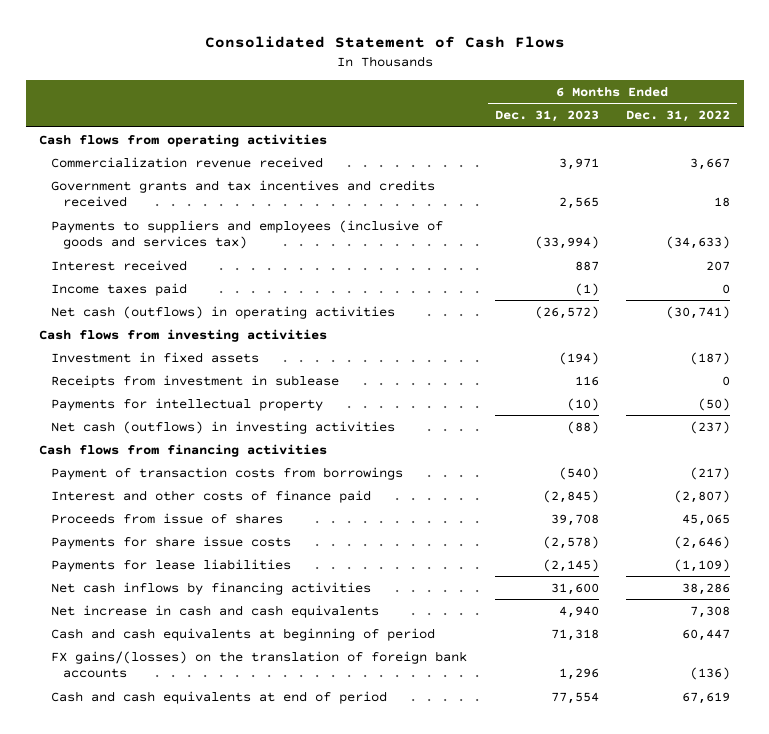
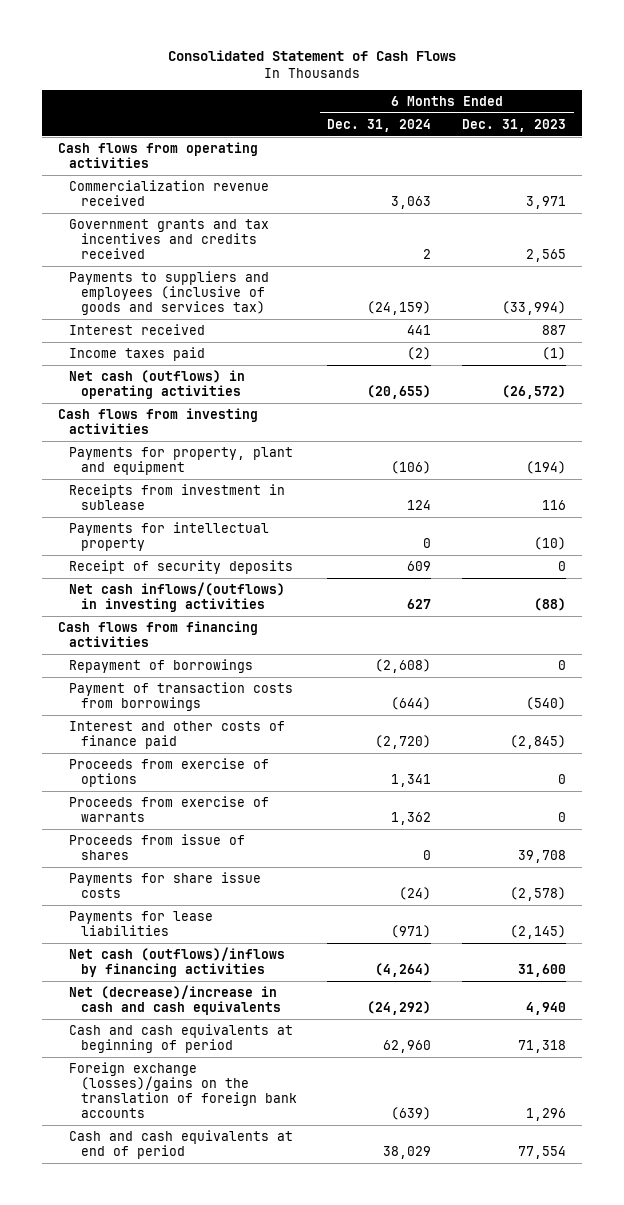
- | 6 Months Ended Dec. 31, 2023 | 6 Months Ended Dec. 31, 2022
+ | 6 Months Ended Dec. 31, 2024 | 6 Months Ended Dec. 31, 2023
- Investment in fixed assets | (194) | (187)
+ Payments for property, plant and equipment | (106) | (194)
- Net cash (outflows) in investing activities | (88) | (237)
+ Receipt of security deposits | 609 | 0
+ Net cash inflows/(outflows) in investing activities | 627 | (88)
+ Repayment of borrowings | (2,608) | 0
+ Proceeds from exercise of options | 1,341 | 0
+ Proceeds from exercise of warrants | 1,362 | 0
- Net cash inflows by financing activities | 31,600 | 38,286
- Net increase in cash and cash equivalents | 4,940 | 7,308
+ Net cash (outflows)/inflows by financing activities | (4,264) | 31,600
+ Net (decrease)/increase in cash and cash equivalents | (24,292) | 4,940
- FX gains/(losses) on the translation of foreign bank accounts | 1,296 | (136)
+ Foreign exchange (losses)/gains on the translation of foreign bank accounts | (639) | 1,296

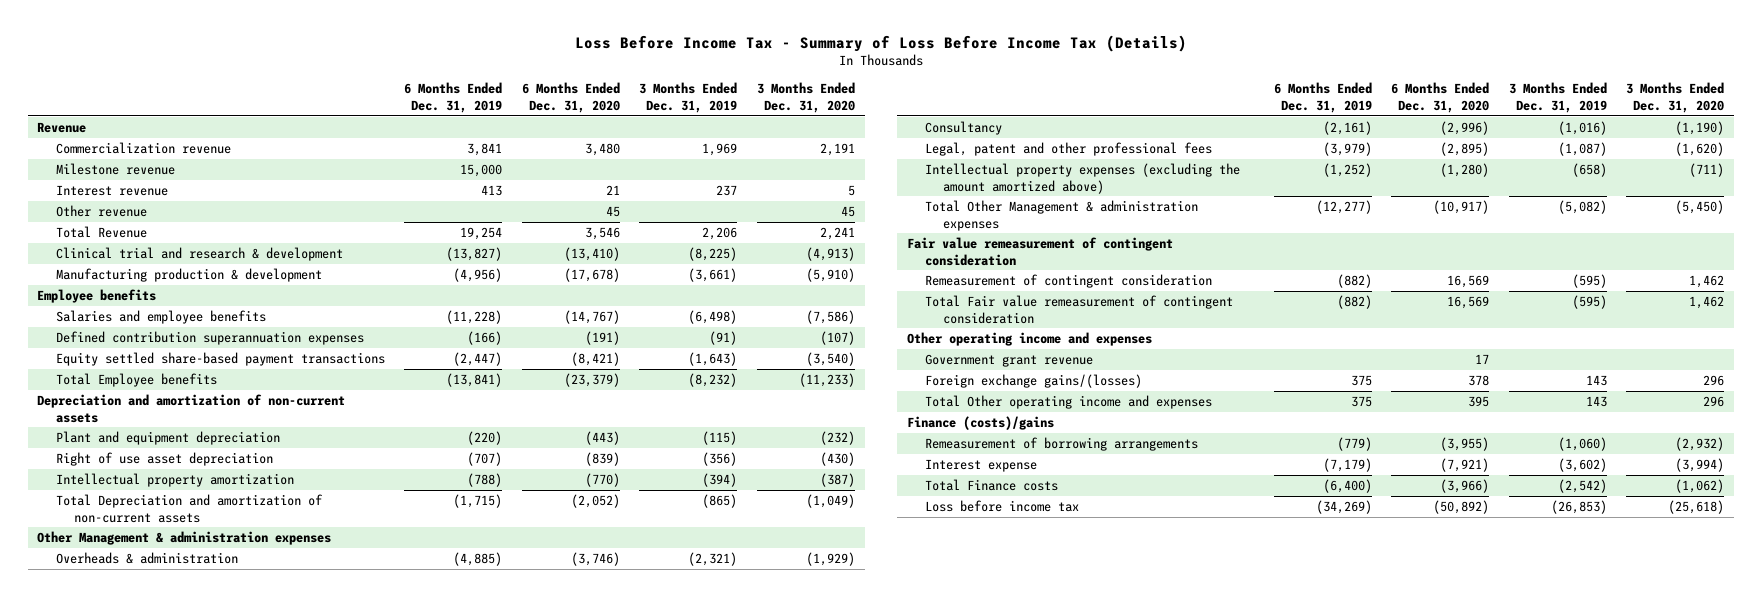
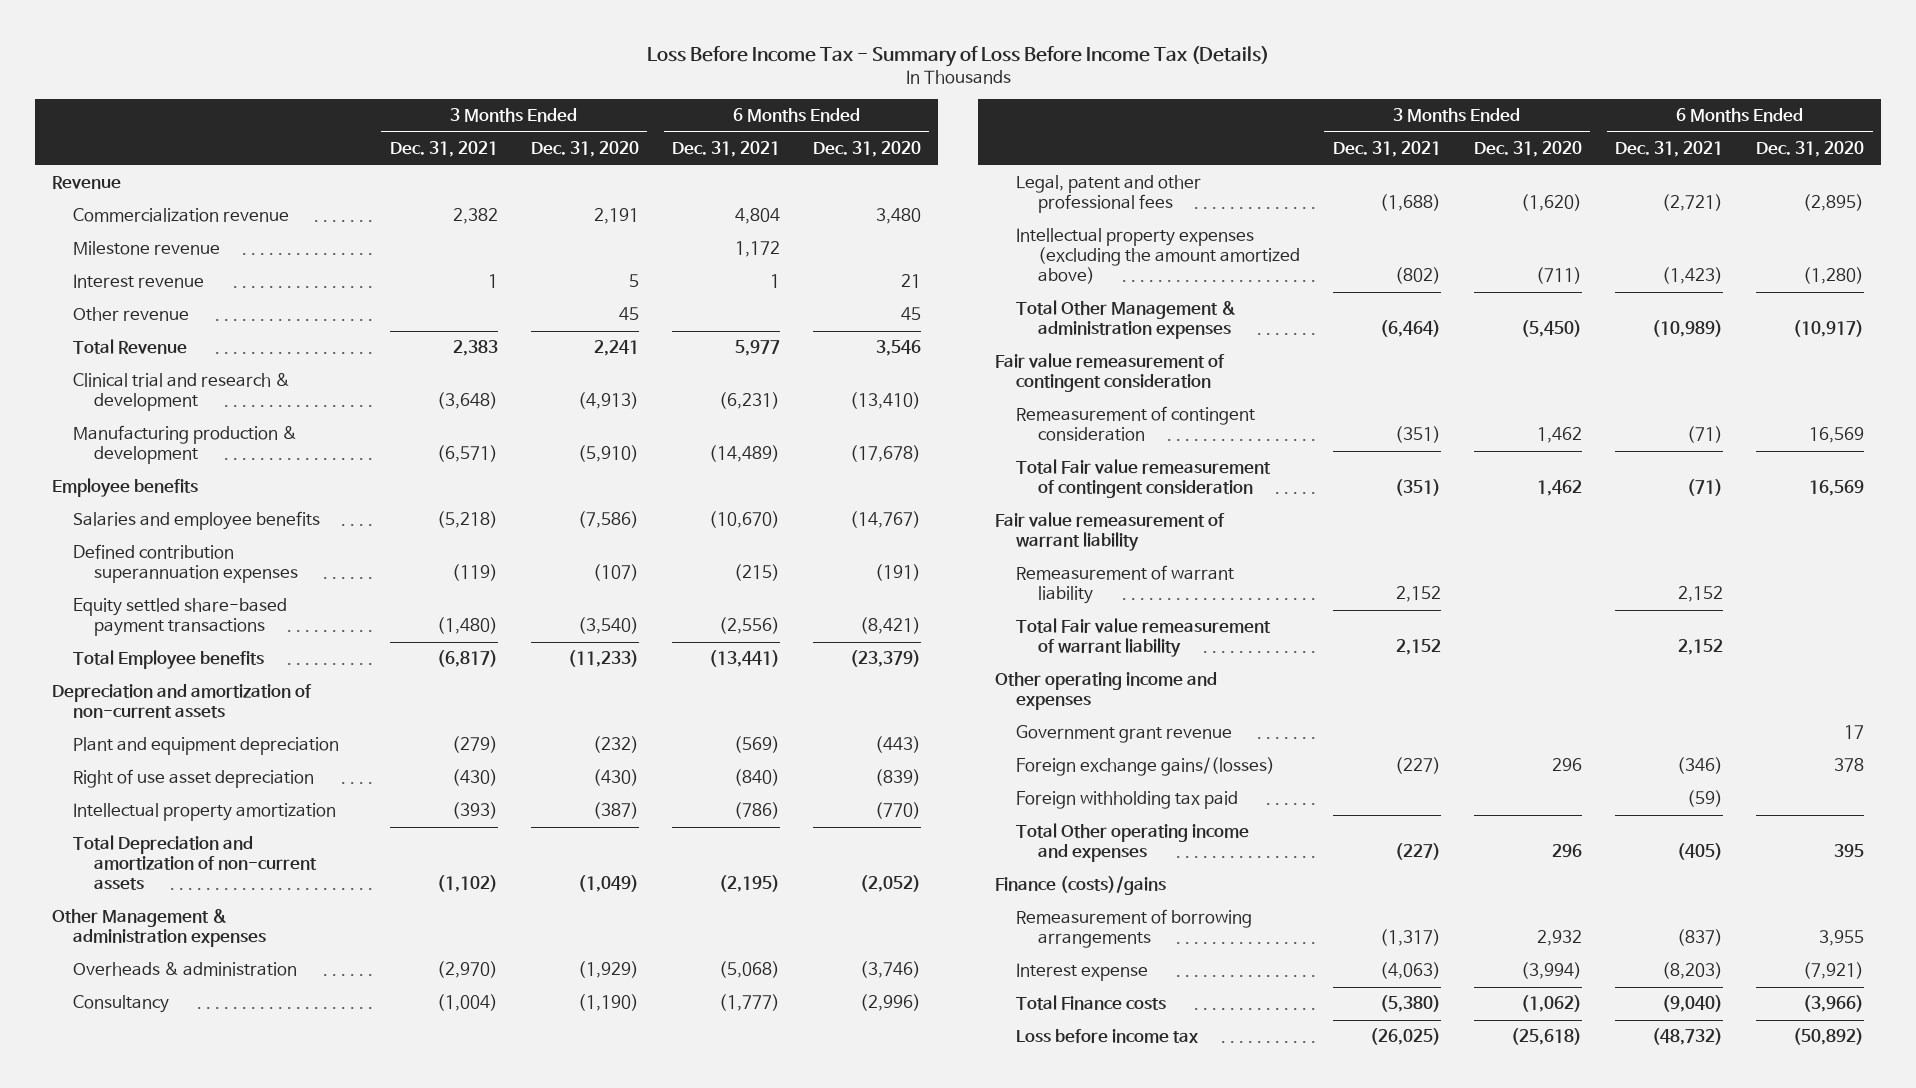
- | 6 Months Ended Dec. 31, 2019 | 6 Months Ended Dec. 31, 2020 | 3 Months Ended Dec. 31, 2019 | 3 Months Ended Dec. 31, 2020
+ | 3 Months Ended Dec. 31, 2021 | 3 Months Ended Dec. 31, 2020 | 6 Months Ended Dec. 31, 2021 | 6 Months Ended Dec. 31, 2020
+ Fair value remeasurement of warrant liability
+ Remeasurement of warrant liability | 2,152 | | 2,152 |
+ Total Fair value remeasurement of warrant liability | 2,152 | | 2,152 |
+ Foreign withholding tax paid | | | (59) |
- Remeasurement of borrowing arrangements | (779) | (3,955) | (1,060) | (2,932)
+ Remeasurement of borrowing arrangements | (1,317) | 2,932 | (837) | 3,955

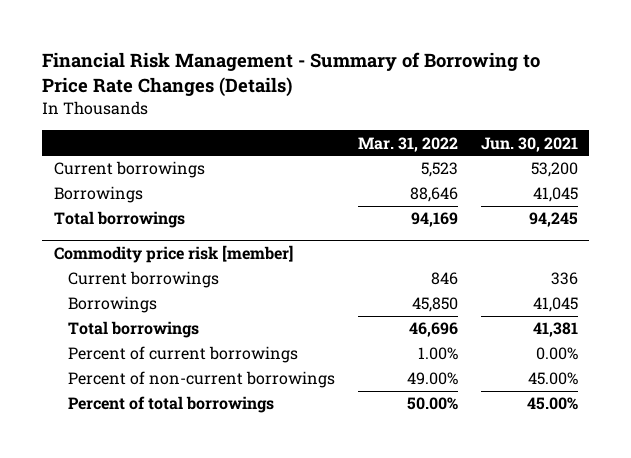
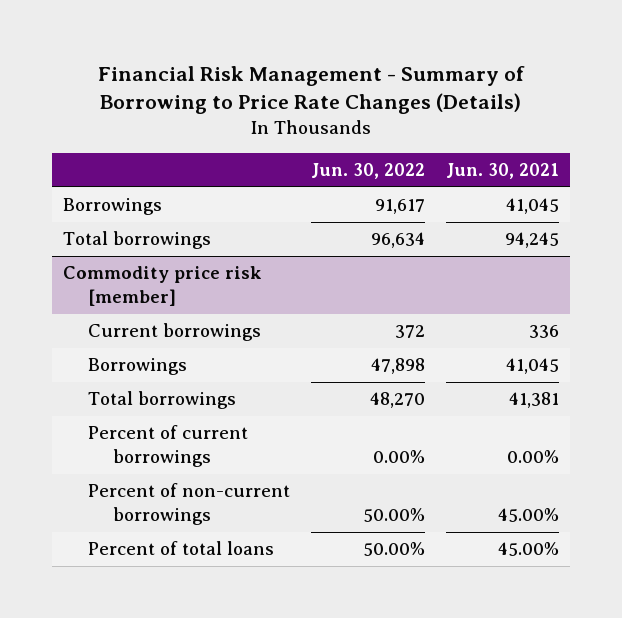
- | Mar. 31, 2022 | Jun. 30, 2021
+ | Jun. 30, 2022 | Jun. 30, 2021
- Current borrowings | 5,523 | 53,200
@ Commodity price risk [member]
- Percent of total borrowings | 50.00% | 45.00%
+ Percent of total loans | 50.00% | 45.00%

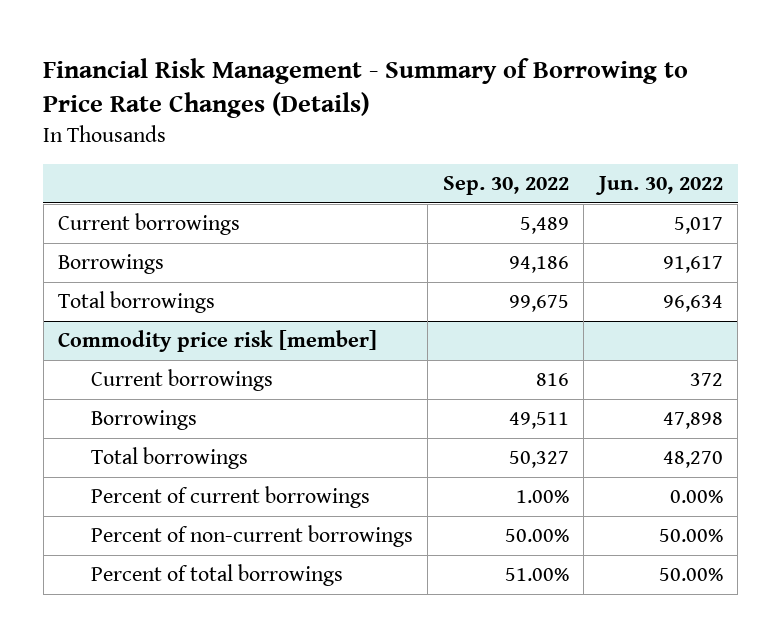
- | Jun. 30, 2022 | Jun. 30, 2021
+ | Sep. 30, 2022 | Jun. 30, 2022
+ Current borrowings | 5,489 | 5,017
@ Commodity price risk [member]
- Percent of total loans | 50.00% | 45.00%
+ Percent of total borrowings | 51.00% | 50.00%

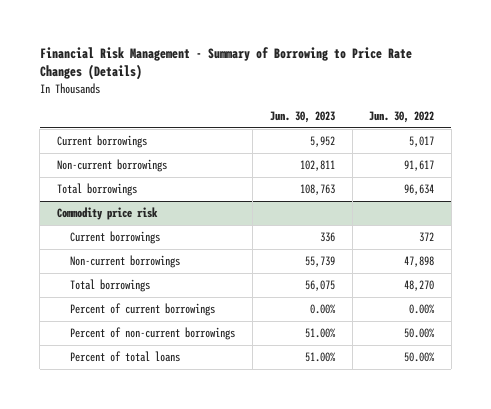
- | Sep. 30, 2022 | Jun. 30, 2022
+ | Jun. 30, 2023 | Jun. 30, 2022
- Borrowings | 94,186 | 91,617
+ Non-current borrowings | 102,811 | 91,617
- Commodity price risk [member]
+ Commodity price risk
- Borrowings | 49,511 | 47,898
+ Non-current borrowings | 55,739 | 47,898
- Percent of total borrowings | 51.00% | 50.00%
+ Percent of total loans | 51.00% | 50.00%

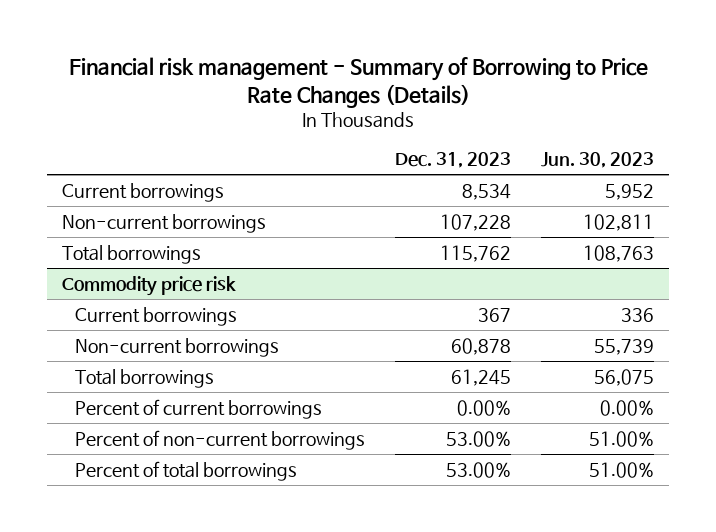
- Financial Risk Management - Summary of Borrowing to Price Rate Changes (Details)
+ Financial risk management - Summary of Borrowing to Price Rate Changes (Details)
- | Jun. 30, 2023 | Jun. 30, 2022
+ | Dec. 31, 2023 | Jun. 30, 2023
@ Commodity price risk
- Percent of total loans | 51.00% | 50.00%
+ Percent of total borrowings | 53.00% | 51.00%

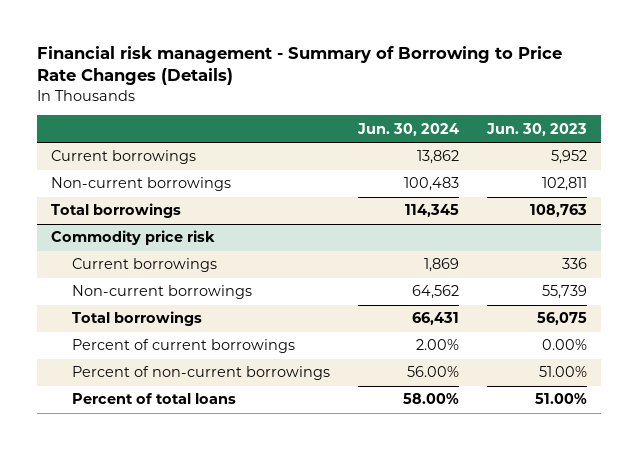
- | Dec. 31, 2023 | Jun. 30, 2023
+ | Jun. 30, 2024 | Jun. 30, 2023
@ Commodity price risk
- Percent of total borrowings | 53.00% | 51.00%
+ Percent of total loans | 58.00% | 51.00%

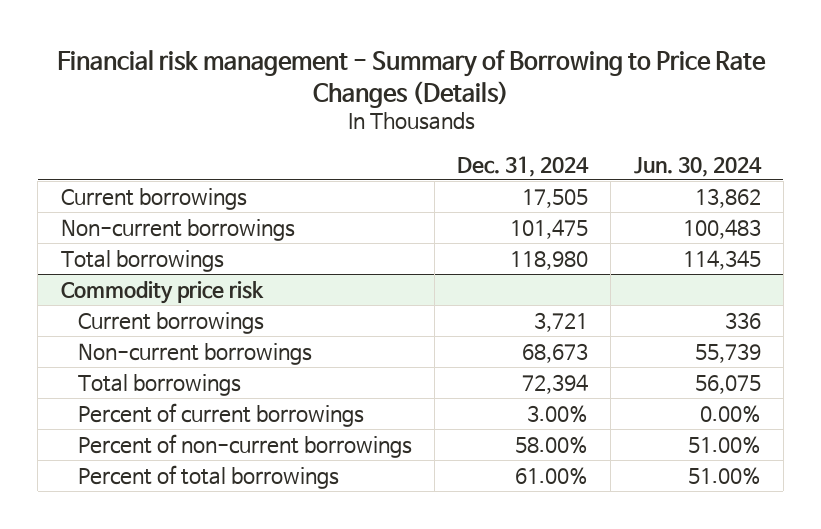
- | Jun. 30, 2024 | Jun. 30, 2023
+ | Dec. 31, 2024 | Jun. 30, 2024
@ Commodity price risk
- Current borrowings | 1,869 | 336
- Non-current borrowings | 64,562 | 55,739
- Total borrowings | 66,431 | 56,075
- Percent of current borrowings | 2.00% | 0.00%
- Percent of non-current borrowings | 56.00% | 51.00%
- Percent of total loans | 58.00% | 51.00%
+ Current borrowings | 3,721 | 336
+ Non-current borrowings | 68,673 | 55,739
+ Total borrowings | 72,394 | 56,075
+ Percent of current borrowings | 3.00% | 0.00%
+ Percent of non-current borrowings | 58.00% | 51.00%
+ Percent of total borrowings | 61.00% | 51.00%

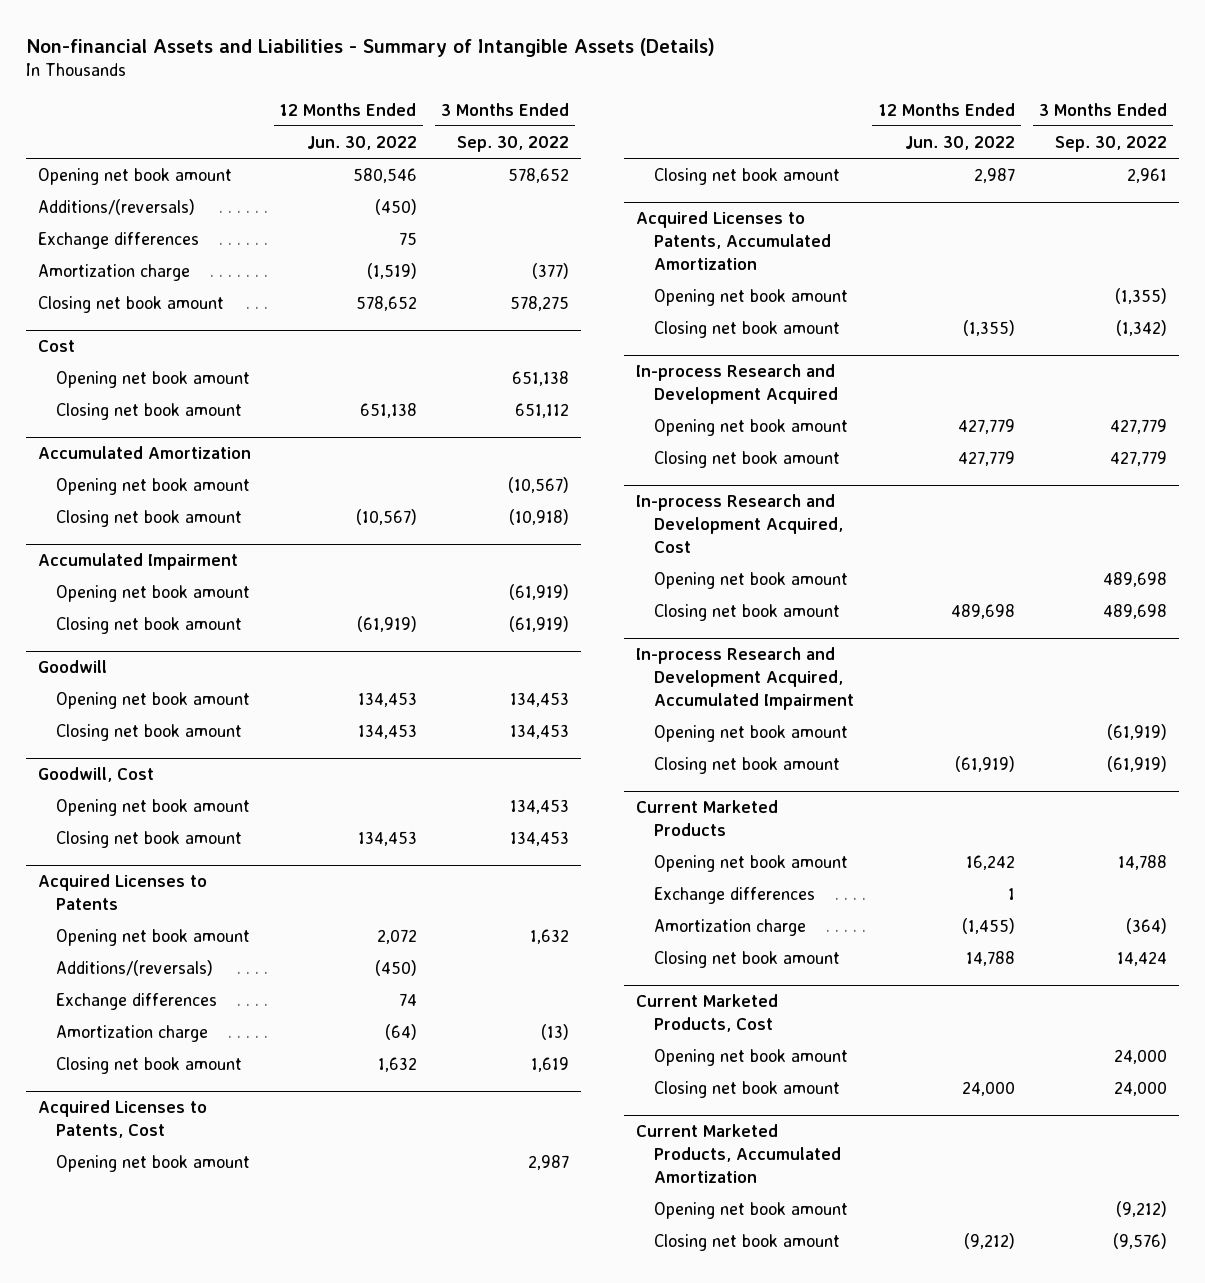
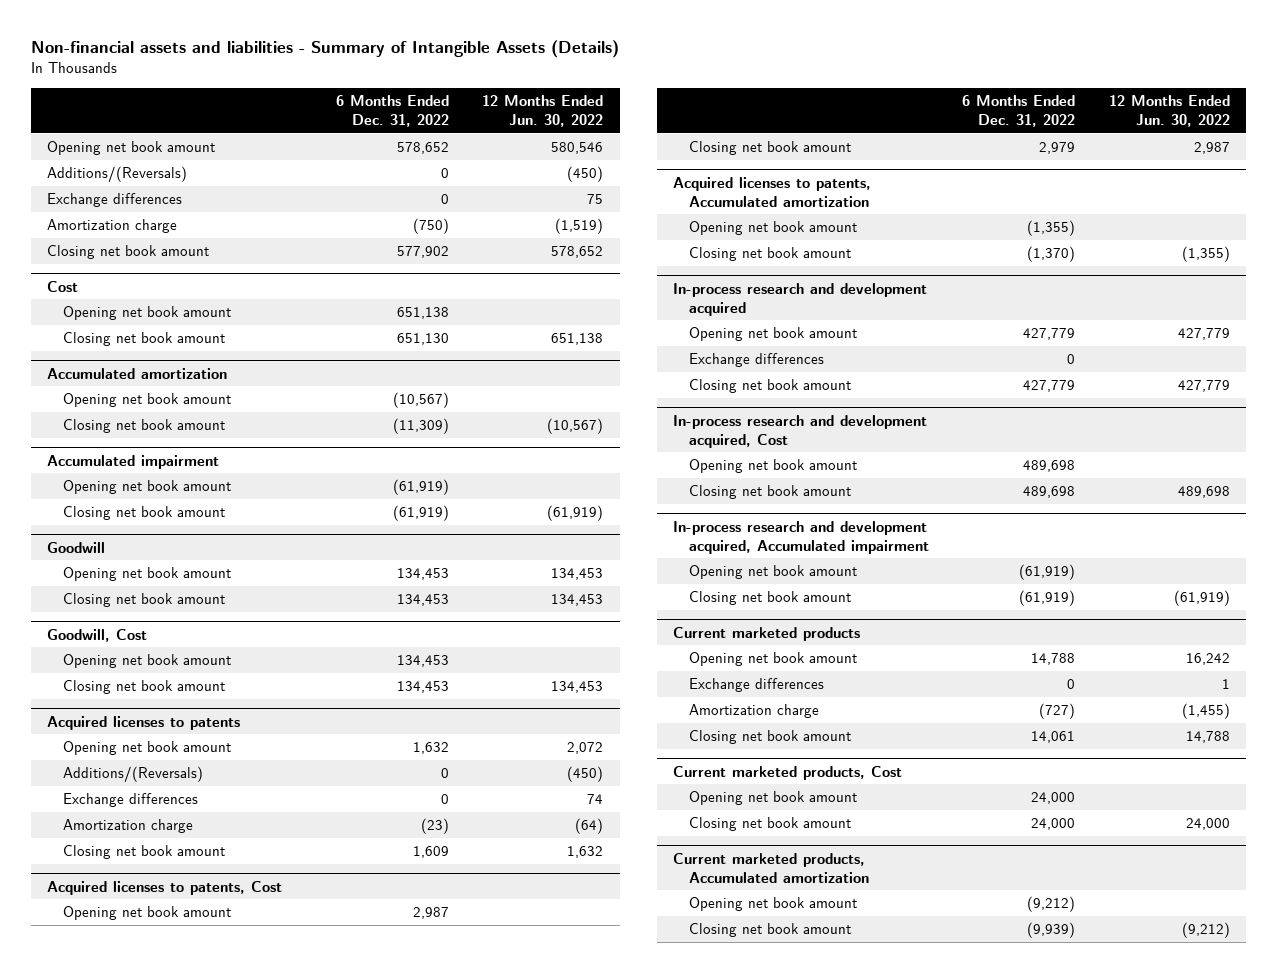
- Non-financial Assets and Liabilities - Summary of Intangible Assets (Details)
+ Non-financial assets and liabilities - Summary of Intangible Assets (Details)
- | 12 Months Ended Jun. 30, 2022 | 3 Months Ended Sep. 30, 2022
+ | 6 Months Ended Dec. 31, 2022 | 12 Months Ended Jun. 30, 2022
- Additions/(reversals) | (450) |
+ Additions/(Reversals) | 0 | (450)
- Accumulated Amortization
+ Accumulated amortization
- Accumulated Impairment
+ Accumulated impairment
- Acquired Licenses to Patents
+ Acquired licenses to patents
- Additions/(reversals) | (450) |
+ Additions/(Reversals) | 0 | (450)
- Acquired Licenses to Patents, Cost
+ Acquired licenses to patents, Cost
- Acquired Licenses to Patents, Accumulated Amortization
+ Acquired licenses to patents, Accumulated amortization
- In-process Research and Development Acquired
+ In-process research and development acquired
+ Exchange differences | 0 |
- In-process Research and Development Acquired, Cost
+ In-process research and development acquired, Cost
- In-process Research and Development Acquired, Accumulated Impairment
+ In-process research and development acquired, Accumulated impairment
- Current Marketed Products
+ Current marketed products
- Current Marketed Products, Cost
+ Current marketed products, Cost
- Current Marketed Products, Accumulated Amortization
+ Current marketed products, Accumulated amortization

